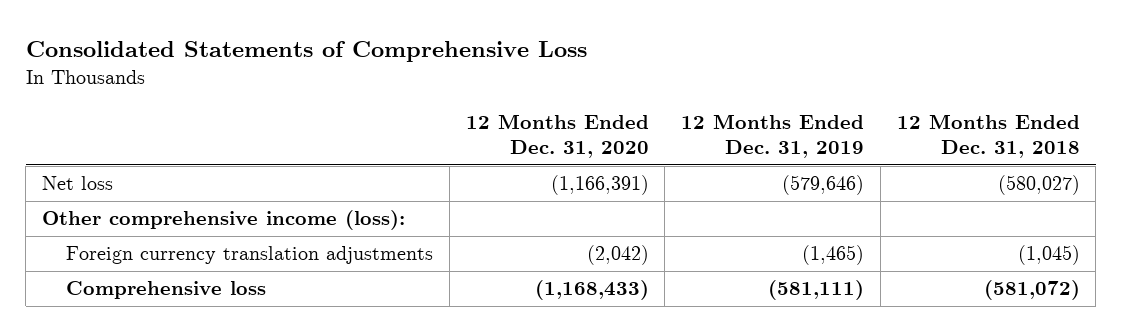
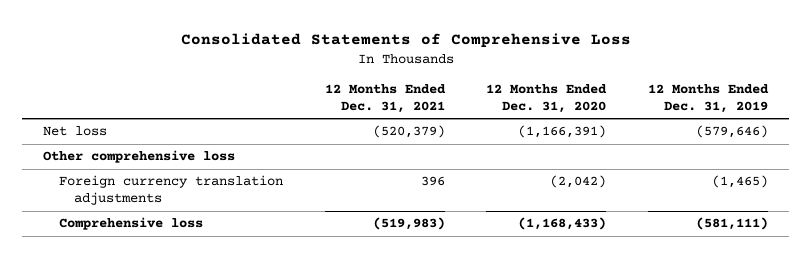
- | 12 Months Ended Dec. 31, 2020 | 12 Months Ended Dec. 31, 2019 | 12 Months Ended Dec. 31, 2018
+ | 12 Months Ended Dec. 31, 2021 | 12 Months Ended Dec. 31, 2020 | 12 Months Ended Dec. 31, 2019
- Other comprehensive income (loss):
+ Other comprehensive loss

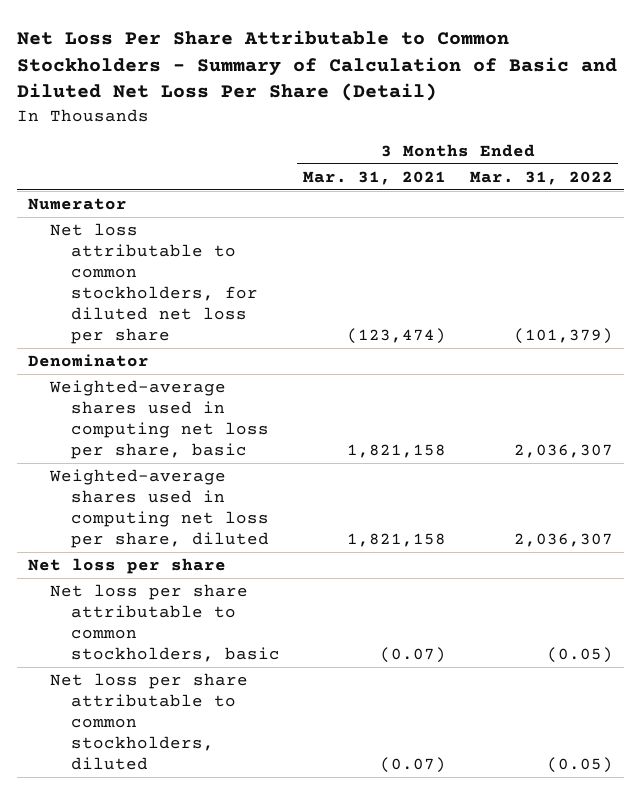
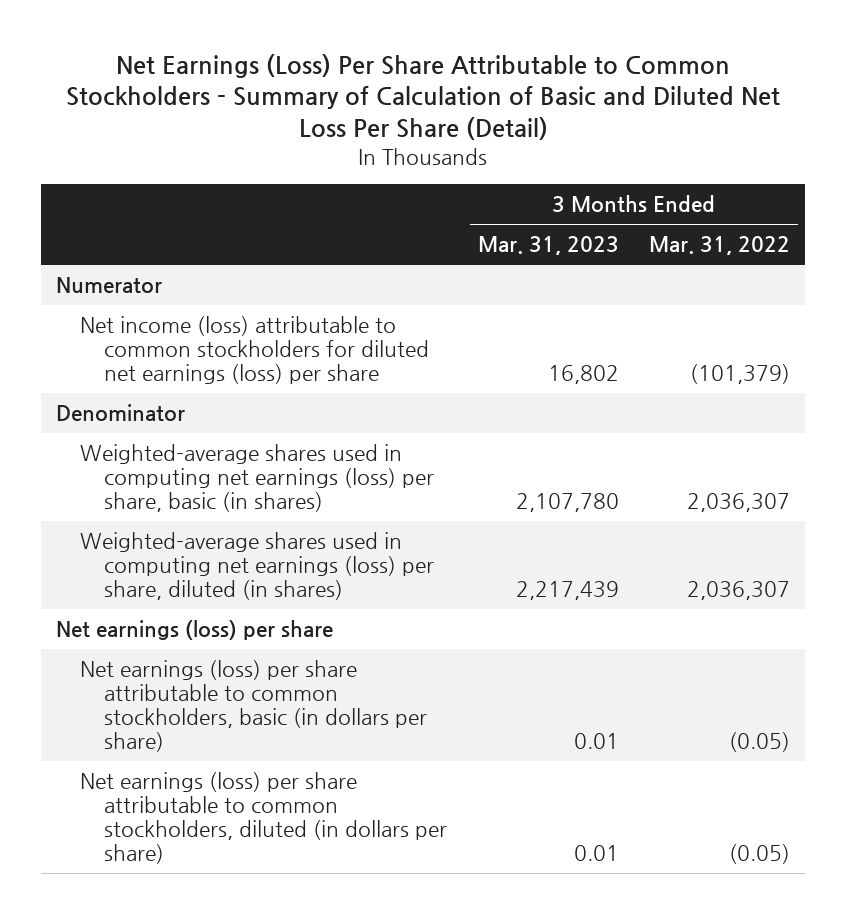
- Net Loss Per Share Attributable to Common Stockholders - Summary of Calculation of Basic and Diluted Net Loss Per Share (Detail)
+ Net Earnings (Loss) Per Share Attributable to Common Stockholders - Summary of Calculation of Basic and Diluted Net Loss Per Share (Detail)
- | 3 Months Ended Mar. 31, 2021 | 3 Months Ended Mar. 31, 2022
+ | 3 Months Ended Mar. 31, 2023 | 3 Months Ended Mar. 31, 2022
- Net loss attributable to common stockholders, for diluted net loss per share | (123,474) | (101,379)
+ Net income (loss) attributable to common stockholders for diluted net earnings (loss) per share | 16,802 | (101,379)
- Weighted-average shares used in computing net loss per share, basic | 1,821,158 | 2,036,307
- Weighted-average shares used in computing net loss per share, diluted | 1,821,158 | 2,036,307
- Net loss per share
- Net loss per share attributable to common stockholders, basic | (0.07) | (0.05)
- Net loss per share attributable to common stockholders, diluted | (0.07) | (0.05)
+ Weighted-average shares used in computing net earnings (loss) per share, basic (in shares) | 2,107,780 | 2,036,307
+ Weighted-average shares used in computing net earnings (loss) per share, diluted (in shares) | 2,217,439 | 2,036,307
+ Net earnings (loss) per share
+ Net earnings (loss) per share attributable to common stockholders, basic (in dollars per share) | 0.01 | (0.05)
+ Net earnings (loss) per share attributable to common stockholders, diluted (in dollars per share) | 0.01 | (0.05)

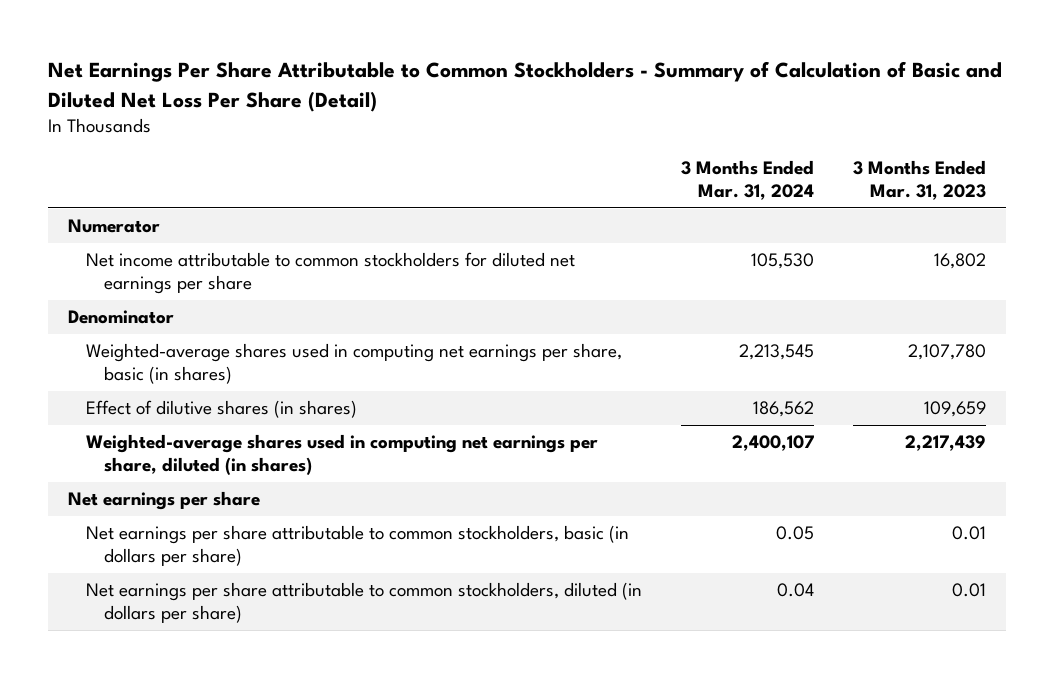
- Net Earnings (Loss) Per Share Attributable to Common Stockholders - Summary of Calculation of Basic and Diluted Net Loss Per Share (Detail)
+ Net Earnings Per Share Attributable to Common Stockholders - Summary of Calculation of Basic and Diluted Net Loss Per Share (Detail)
- | 3 Months Ended Mar. 31, 2023 | 3 Months Ended Mar. 31, 2022
+ | 3 Months Ended Mar. 31, 2024 | 3 Months Ended Mar. 31, 2023
- Net income (loss) attributable to common stockholders for diluted net earnings (loss) per share | 16,802 | (101,379)
+ Net income attributable to common stockholders for diluted net earnings per share | 105,530 | 16,802
- Weighted-average shares used in computing net earnings (loss) per share, basic (in shares) | 2,107,780 | 2,036,307
- Weighted-average shares used in computing net earnings (loss) per share, diluted (in shares) | 2,217,439 | 2,036,307
- Net earnings (loss) per share
- Net earnings (loss) per share attributable to common stockholders, basic (in dollars per share) | 0.01 | (0.05)
- Net earnings (loss) per share attributable to common stockholders, diluted (in dollars per share) | 0.01 | (0.05)
+ Weighted-average shares used in computing net earnings per share, basic (in shares) | 2,213,545 | 2,107,780
+ Effect of dilutive shares (in shares) | 186,562 | 109,659
+ Weighted-average shares used in computing net earnings per share, diluted (in shares) | 2,400,107 | 2,217,439
+ Net earnings per share
+ Net earnings per share attributable to common stockholders, basic (in dollars per share) | 0.05 | 0.01
+ Net earnings per share attributable to common stockholders, diluted (in dollars per share) | 0.04 | 0.01

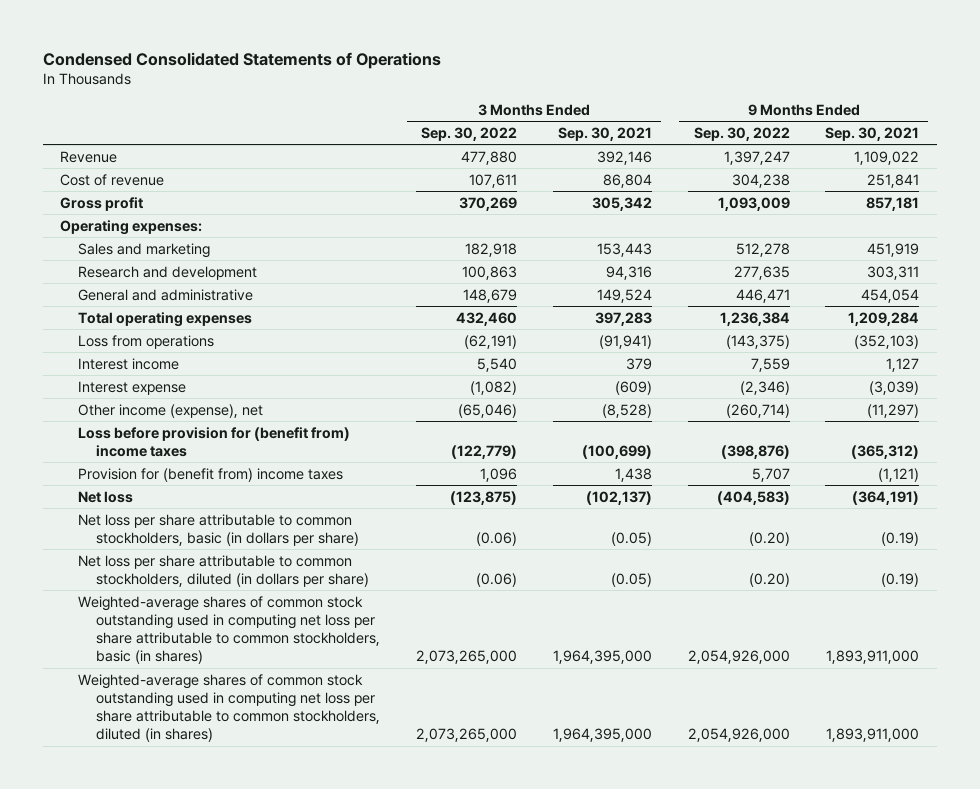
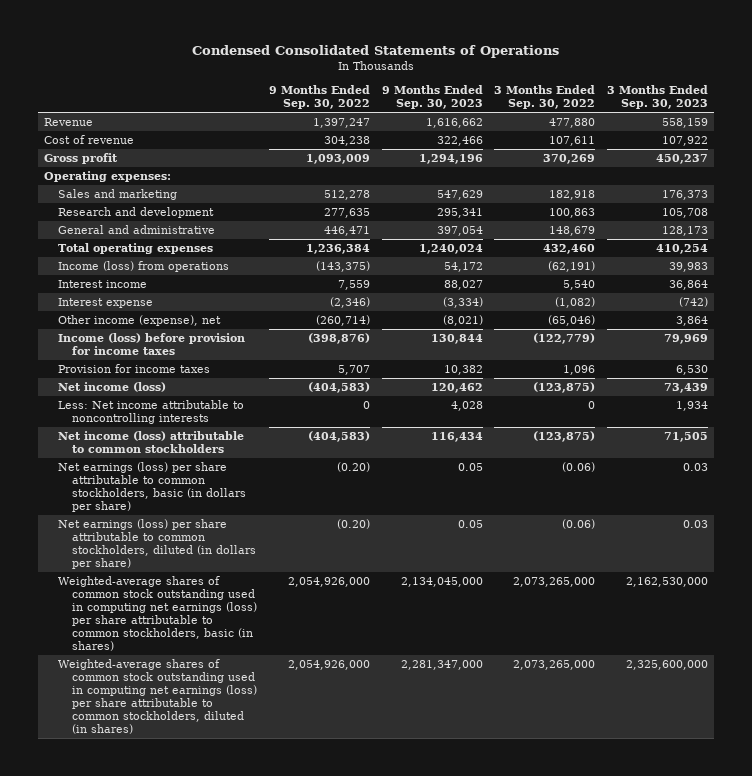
- | 3 Months Ended Sep. 30, 2022 | 3 Months Ended Sep. 30, 2021 | 9 Months Ended Sep. 30, 2022 | 9 Months Ended Sep. 30, 2021
+ | 9 Months Ended Sep. 30, 2022 | 9 Months Ended Sep. 30, 2023 | 3 Months Ended Sep. 30, 2022 | 3 Months Ended Sep. 30, 2023
- Loss from operations | (62,191) | (91,941) | (143,375) | (352,103)
+ Income (loss) from operations | (143,375) | 54,172 | (62,191) | 39,983
- Loss before provision for (benefit from) income taxes | (122,779) | (100,699) | (398,876) | (365,312)
- Provision for (benefit from) income taxes | 1,096 | 1,438 | 5,707 | (1,121)
- Net loss | (123,875) | (102,137) | (404,583) | (364,191)
- Net loss per share attributable to common stockholders, basic (in dollars per share) | (0.06) | (0.05) | (0.20) | (0.19)
- Net loss per share attributable to common stockholders, diluted (in dollars per share) | (0.06) | (0.05) | (0.20) | (0.19)
- Weighted-average shares of common stock outstanding used in computing net loss per share attributable to common stockholders, basic (in shares) | 2,073,265,000 | 1,964,395,000 | 2,054,926,000 | 1,893,911,000
- Weighted-average shares of common stock outstanding used in computing net loss per share attributable to common stockholders, diluted (in shares) | 2,073,265,000 | 1,964,395,000 | 2,054,926,000 | 1,893,911,000
+ Income (loss) before provision for income taxes | (398,876) | 130,844 | (122,779) | 79,969
+ Provision for income taxes | 5,707 | 10,382 | 1,096 | 6,530
+ Net income (loss) | (404,583) | 120,462 | (123,875) | 73,439
+ Less: Net income attributable to noncontrolling interests | 0 | 4,028 | 0 | 1,934
+ Net income (loss) attributable to common stockholders | (404,583) | 116,434 | (123,875) | 71,505
+ Net earnings (loss) per share attributable to common stockholders, basic (in dollars per share) | (0.20) | 0.05 | (0.06) | 0.03
+ Net earnings (loss) per share attributable to common stockholders, diluted (in dollars per share) | (0.20) | 0.05 | (0.06) | 0.03
+ Weighted-average shares of common stock outstanding used in computing net earnings (loss) per share attributable to common stockholders, basic (in shares) | 2,054,926,000 | 2,134,045,000 | 2,073,265,000 | 2,162,530,000
+ Weighted-average shares of common stock outstanding used in computing net earnings (loss) per share attributable to common stockholders, diluted (in shares) | 2,054,926,000 | 2,281,347,000 | 2,073,265,000 | 2,325,600,000

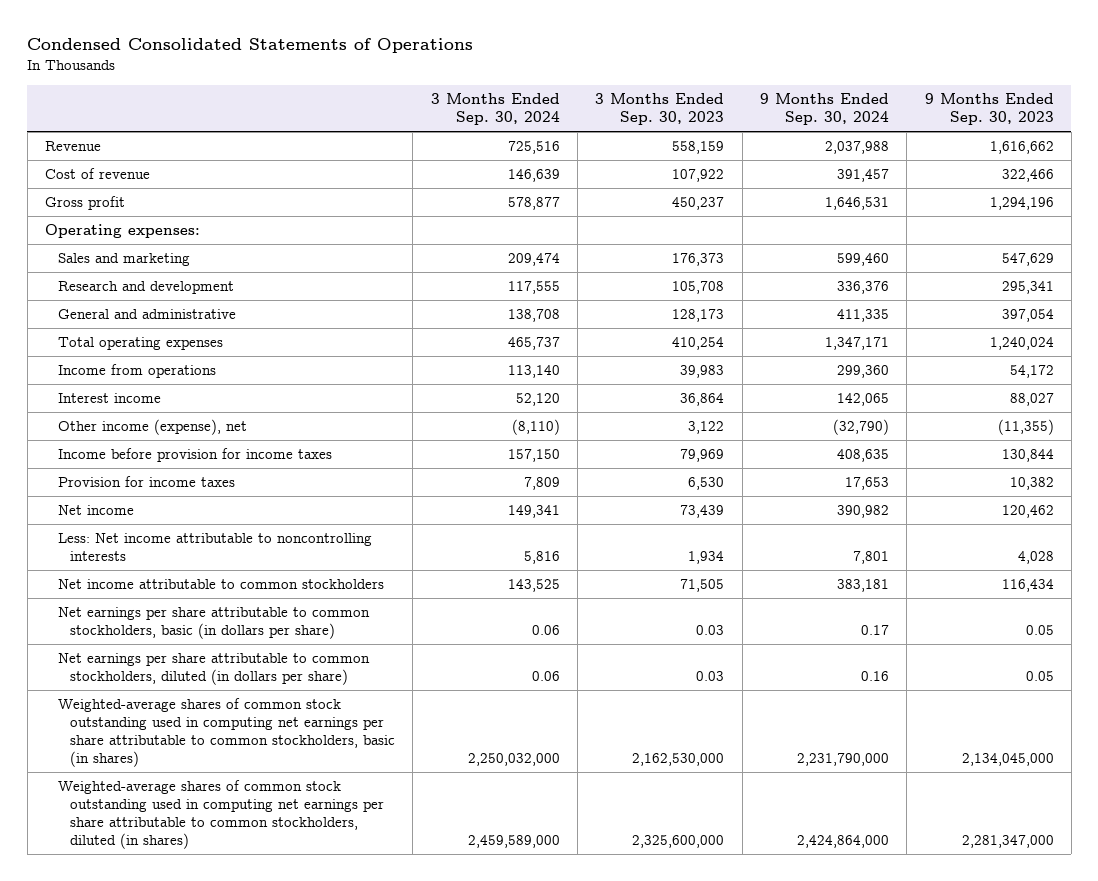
- | 9 Months Ended Sep. 30, 2022 | 9 Months Ended Sep. 30, 2023 | 3 Months Ended Sep. 30, 2022 | 3 Months Ended Sep. 30, 2023
+ | 3 Months Ended Sep. 30, 2024 | 3 Months Ended Sep. 30, 2023 | 9 Months Ended Sep. 30, 2024 | 9 Months Ended Sep. 30, 2023
- Income (loss) from operations | (143,375) | 54,172 | (62,191) | 39,983
+ Income from operations | 113,140 | 39,983 | 299,360 | 54,172
- Interest expense | (2,346) | (3,334) | (1,082) | (742)
- Other income (expense), net | (260,714) | (8,021) | (65,046) | 3,864
- Income (loss) before provision for income taxes | (398,876) | 130,844 | (122,779) | 79,969
+ Other income (expense), net | (8,110) | 3,122 | (32,790) | (11,355)
+ Income before provision for income taxes | 157,150 | 79,969 | 408,635 | 130,844
- Net income (loss) | (404,583) | 120,462 | (123,875) | 73,439
+ Net income | 149,341 | 73,439 | 390,982 | 120,462
- Net income (loss) attributable to common stockholders | (404,583) | 116,434 | (123,875) | 71,505
- Net earnings (loss) per share attributable to common stockholders, basic (in dollars per share) | (0.20) | 0.05 | (0.06) | 0.03
- Net earnings (loss) per share attributable to common stockholders, diluted (in dollars per share) | (0.20) | 0.05 | (0.06) | 0.03
- Weighted-average shares of common stock outstanding used in computing net earnings (loss) per share attributable to common stockholders, basic (in shares) | 2,054,926,000 | 2,134,045,000 | 2,073,265,000 | 2,162,530,000
- Weighted-average shares of common stock outstanding used in computing net earnings (loss) per share attributable to common stockholders, diluted (in shares) | 2,054,926,000 | 2,281,347,000 | 2,073,265,000 | 2,325,600,000
+ Net income attributable to common stockholders | 143,525 | 71,505 | 383,181 | 116,434
+ Net earnings per share attributable to common stockholders, basic (in dollars per share) | 0.06 | 0.03 | 0.17 | 0.05
+ Net earnings per share attributable to common stockholders, diluted (in dollars per share) | 0.06 | 0.03 | 0.16 | 0.05
+ Weighted-average shares of common stock outstanding used in computing net earnings per share attributable to common stockholders, basic (in shares) | 2,250,032,000 | 2,162,530,000 | 2,231,790,000 | 2,134,045,000
+ Weighted-average shares of common stock outstanding used in computing net earnings per share attributable to common stockholders, diluted (in shares) | 2,459,589,000 | 2,325,600,000 | 2,424,864,000 | 2,281,347,000

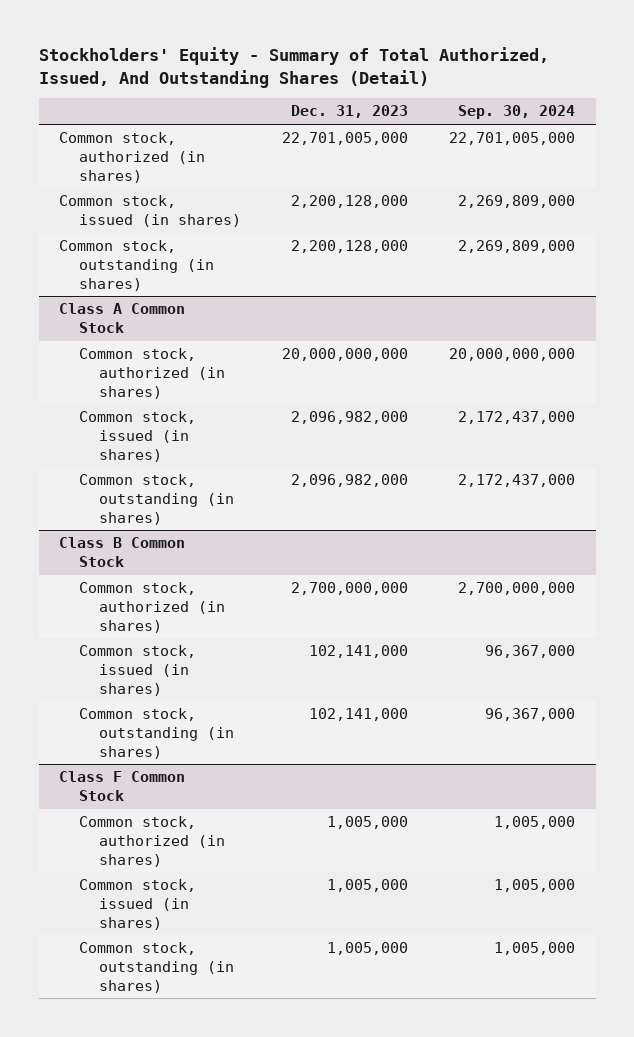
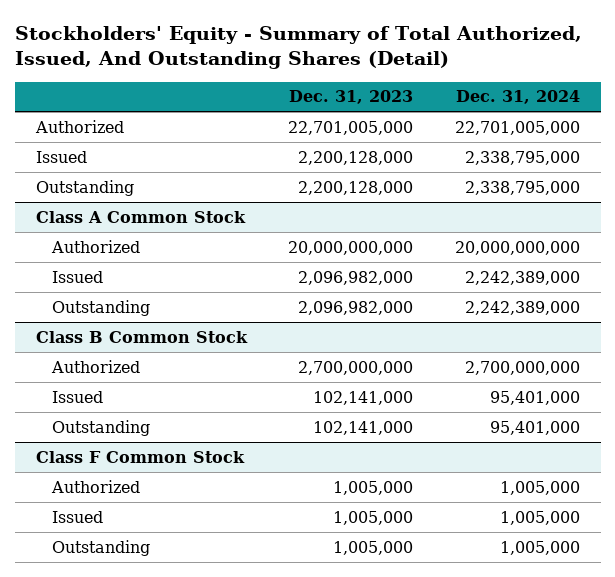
- | Dec. 31, 2023 | Sep. 30, 2024
+ | Dec. 31, 2023 | Dec. 31, 2024
- Common stock, authorized (in shares) | 22,701,005,000 | 22,701,005,000
- Common stock, issued (in shares) | 2,200,128,000 | 2,269,809,000
- Common stock, outstanding (in shares) | 2,200,128,000 | 2,269,809,000
+ Authorized | 22,701,005,000 | 22,701,005,000
+ Issued | 2,200,128,000 | 2,338,795,000
+ Outstanding | 2,200,128,000 | 2,338,795,000
@ Class A Common Stock
- Common stock, authorized (in shares) | 20,000,000,000 | 20,000,000,000
- Common stock, issued (in shares) | 2,096,982,000 | 2,172,437,000
- Common stock, outstanding (in shares) | 2,096,982,000 | 2,172,437,000
+ Authorized | 20,000,000,000 | 20,000,000,000
+ Issued | 2,096,982,000 | 2,242,389,000
+ Outstanding | 2,096,982,000 | 2,242,389,000
@ Class B Common Stock
- Common stock, authorized (in shares) | 2,700,000,000 | 2,700,000,000
- Common stock, issued (in shares) | 102,141,000 | 96,367,000
- Common stock, outstanding (in shares) | 102,141,000 | 96,367,000
+ Authorized | 2,700,000,000 | 2,700,000,000
+ Issued | 102,141,000 | 95,401,000
+ Outstanding | 102,141,000 | 95,401,000
@ Class F Common Stock
- Common stock, authorized (in shares) | 1,005,000 | 1,005,000
- Common stock, issued (in shares) | 1,005,000 | 1,005,000
- Common stock, outstanding (in shares) | 1,005,000 | 1,005,000
+ Authorized | 1,005,000 | 1,005,000
+ Issued | 1,005,000 | 1,005,000
+ Outstanding | 1,005,000 | 1,005,000

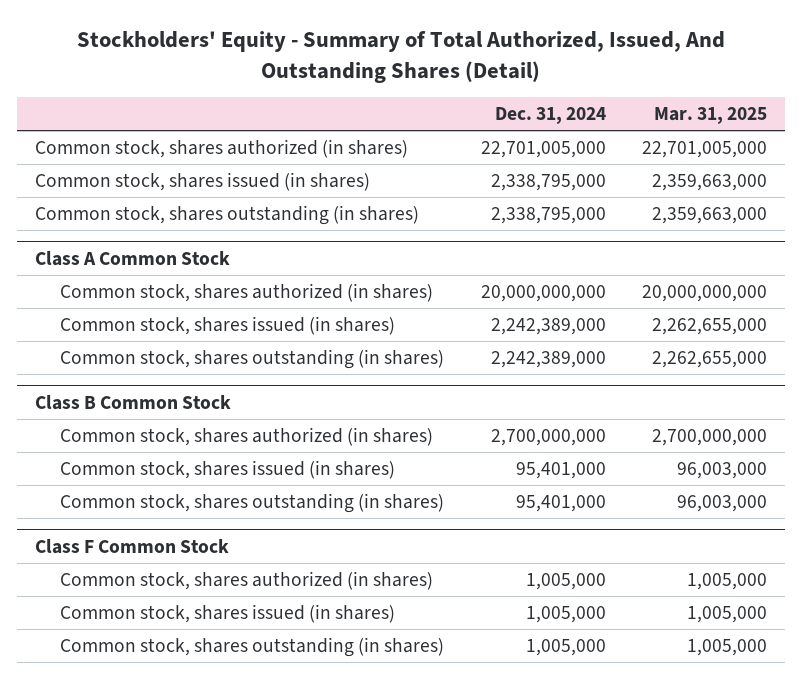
- | Dec. 31, 2023 | Dec. 31, 2024
+ | Dec. 31, 2024 | Mar. 31, 2025
- Authorized | 22,701,005,000 | 22,701,005,000
- Issued | 2,200,128,000 | 2,338,795,000
- Outstanding | 2,200,128,000 | 2,338,795,000
+ Common stock, shares authorized (in shares) | 22,701,005,000 | 22,701,005,000
+ Common stock, shares issued (in shares) | 2,338,795,000 | 2,359,663,000
+ Common stock, shares outstanding (in shares) | 2,338,795,000 | 2,359,663,000
@ Class A Common Stock
- Authorized | 20,000,000,000 | 20,000,000,000
- Issued | 2,096,982,000 | 2,242,389,000
- Outstanding | 2,096,982,000 | 2,242,389,000
+ Common stock, shares authorized (in shares) | 20,000,000,000 | 20,000,000,000
+ Common stock, shares issued (in shares) | 2,242,389,000 | 2,262,655,000
+ Common stock, shares outstanding (in shares) | 2,242,389,000 | 2,262,655,000
@ Class B Common Stock
- Authorized | 2,700,000,000 | 2,700,000,000
- Issued | 102,141,000 | 95,401,000
- Outstanding | 102,141,000 | 95,401,000
+ Common stock, shares authorized (in shares) | 2,700,000,000 | 2,700,000,000
+ Common stock, shares issued (in shares) | 95,401,000 | 96,003,000
+ Common stock, shares outstanding (in shares) | 95,401,000 | 96,003,000
@ Class F Common Stock
- Authorized | 1,005,000 | 1,005,000
- Issued | 1,005,000 | 1,005,000
- Outstanding | 1,005,000 | 1,005,000
+ Common stock, shares authorized (in shares) | 1,005,000 | 1,005,000
+ Common stock, shares issued (in shares) | 1,005,000 | 1,005,000
+ Common stock, shares outstanding (in shares) | 1,005,000 | 1,005,000

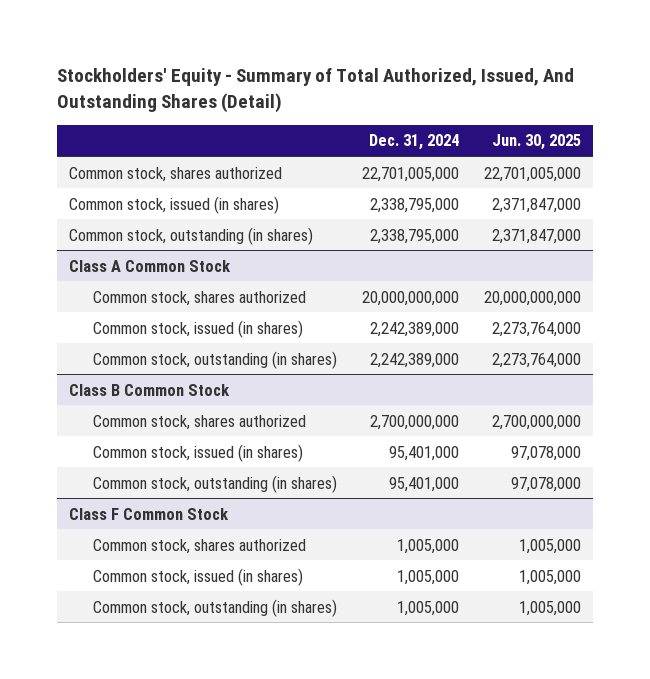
- | Dec. 31, 2024 | Mar. 31, 2025
+ | Dec. 31, 2024 | Jun. 30, 2025
- Common stock, shares authorized (in shares) | 22,701,005,000 | 22,701,005,000
- Common stock, shares issued (in shares) | 2,338,795,000 | 2,359,663,000
- Common stock, shares outstanding (in shares) | 2,338,795,000 | 2,359,663,000
+ Common stock, shares authorized | 22,701,005,000 | 22,701,005,000
+ Common stock, issued (in shares) | 2,338,795,000 | 2,371,847,000
+ Common stock, outstanding (in shares) | 2,338,795,000 | 2,371,847,000
@ Class A Common Stock
- Common stock, shares authorized (in shares) | 20,000,000,000 | 20,000,000,000
- Common stock, shares issued (in shares) | 2,242,389,000 | 2,262,655,000
- Common stock, shares outstanding (in shares) | 2,242,389,000 | 2,262,655,000
+ Common stock, shares authorized | 20,000,000,000 | 20,000,000,000
+ Common stock, issued (in shares) | 2,242,389,000 | 2,273,764,000
+ Common stock, outstanding (in shares) | 2,242,389,000 | 2,273,764,000
@ Class B Common Stock
- Common stock, shares authorized (in shares) | 2,700,000,000 | 2,700,000,000
- Common stock, shares issued (in shares) | 95,401,000 | 96,003,000
- Common stock, shares outstanding (in shares) | 95,401,000 | 96,003,000
+ Common stock, shares authorized | 2,700,000,000 | 2,700,000,000
+ Common stock, issued (in shares) | 95,401,000 | 97,078,000
+ Common stock, outstanding (in shares) | 95,401,000 | 97,078,000
@ Class F Common Stock
- Common stock, shares authorized (in shares) | 1,005,000 | 1,005,000
- Common stock, shares issued (in shares) | 1,005,000 | 1,005,000
- Common stock, shares outstanding (in shares) | 1,005,000 | 1,005,000
+ Common stock, shares authorized | 1,005,000 | 1,005,000
+ Common stock, issued (in shares) | 1,005,000 | 1,005,000
+ Common stock, outstanding (in shares) | 1,005,000 | 1,005,000

